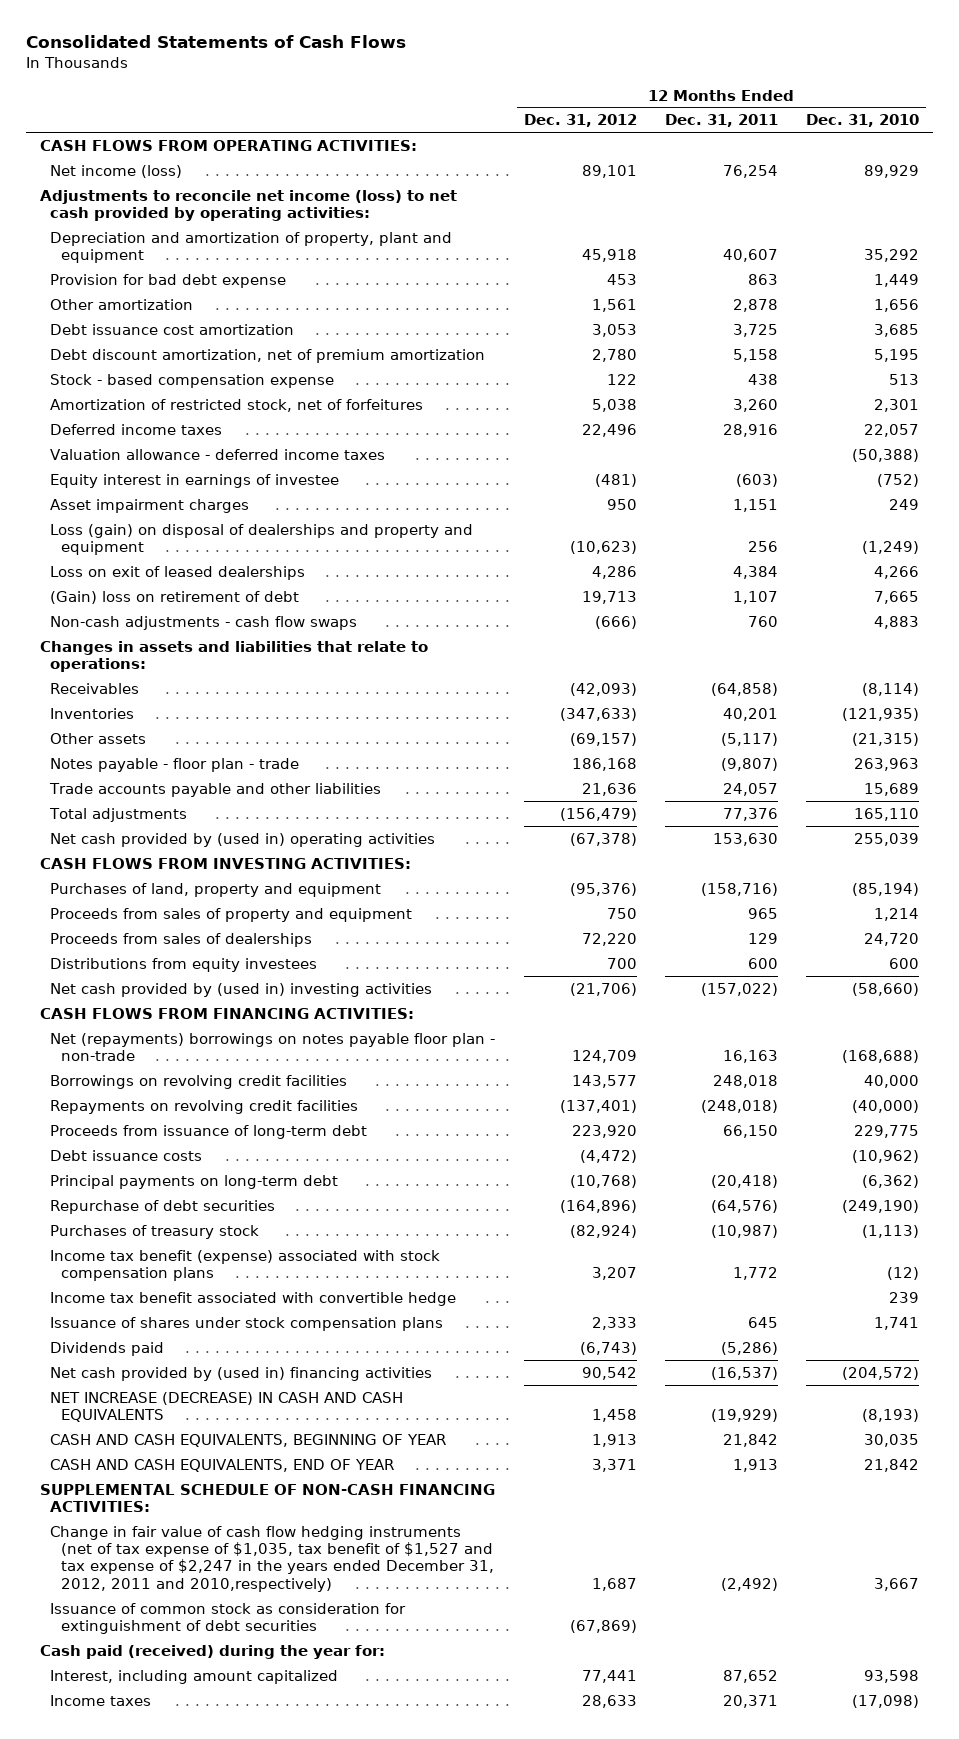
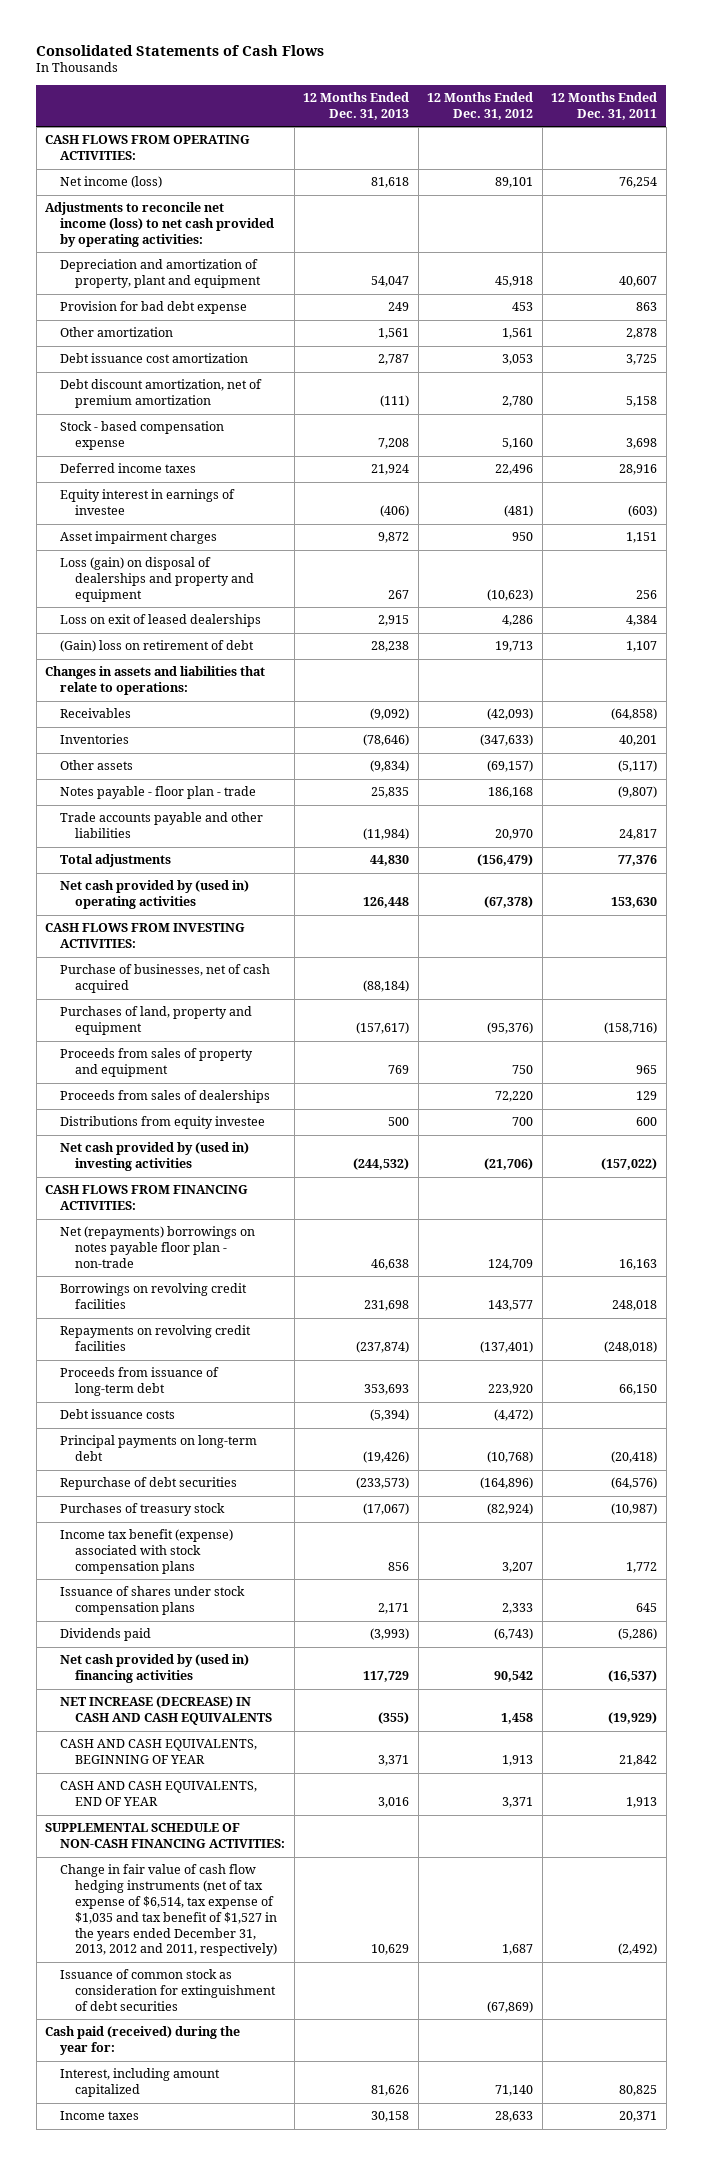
- | 12 Months Ended Dec. 31, 2012 | 12 Months Ended Dec. 31, 2011 | 12 Months Ended Dec. 31, 2010
+ | 12 Months Ended Dec. 31, 2013 | 12 Months Ended Dec. 31, 2012 | 12 Months Ended Dec. 31, 2011
- Stock - based compensation expense | 122 | 438 | 513
- Amortization of restricted stock, net of forfeitures | 5,038 | 3,260 | 2,301
+ Stock - based compensation expense | 7,208 | 5,160 | 3,698
- Valuation allowance - deferred income taxes | | | (50,388)
- Non-cash adjustments - cash flow swaps | (666) | 760 | 4,883
- Trade accounts payable and other liabilities | 21,636 | 24,057 | 15,689
+ Trade accounts payable and other liabilities | (11,984) | 20,970 | 24,817
+ Purchase of businesses, net of cash acquired | (88,184) | |
- Distributions from equity investees | 700 | 600 | 600
+ Distributions from equity investee | 500 | 700 | 600
- Income tax benefit associated with convertible hedge | | | 239
- Change in fair value of cash flow hedging instruments (net of tax expense of $1,035, tax benefit of $1,527 and tax expense of $2,247 in the years ended December 31, 2012, 2011 and 2010,respectively) | 1,687 | (2,492) | 3,667
+ Change in fair value of cash flow hedging instruments (net of tax expense of $6,514, tax expense of $1,035 and tax benefit of $1,527 in the years ended December 31, 2013, 2012 and 2011, respectively) | 10,629 | 1,687 | (2,492)
- Interest, including amount capitalized | 77,441 | 87,652 | 93,598
+ Interest, including amount capitalized | 81,626 | 71,140 | 80,825

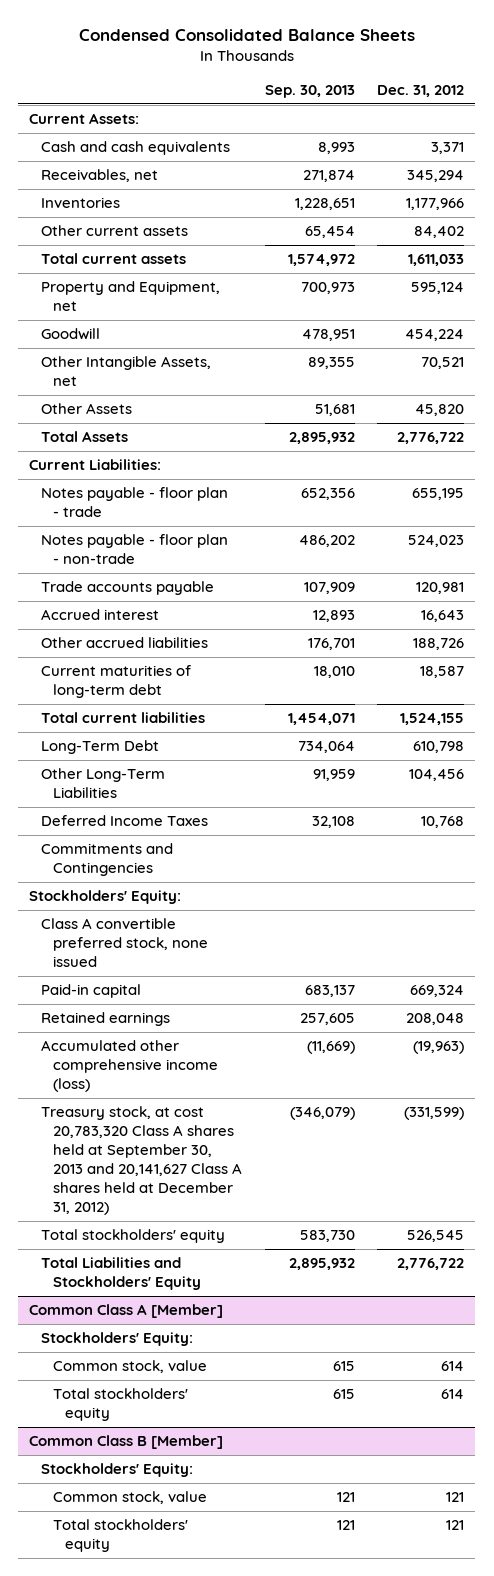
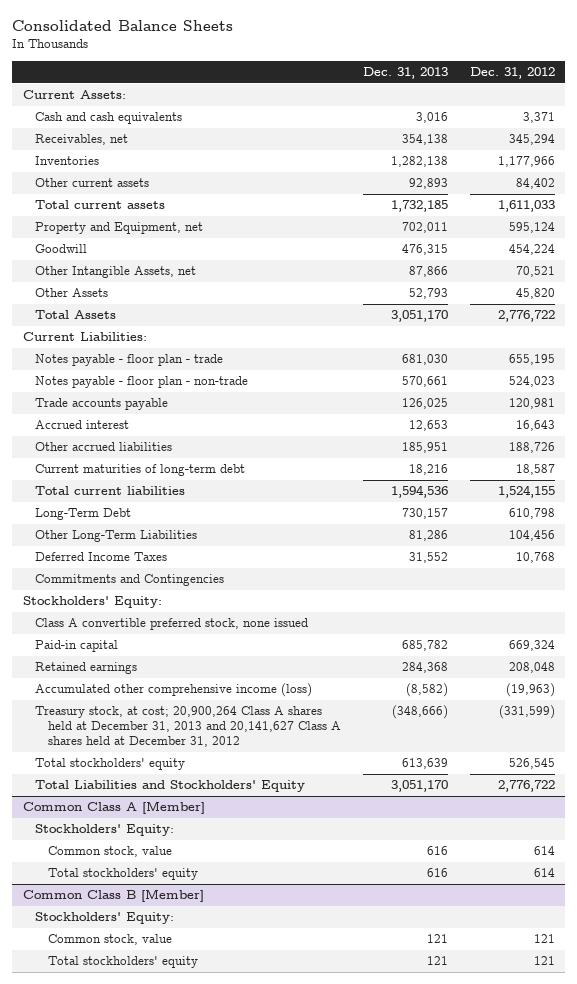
- Condensed Consolidated Balance Sheets
+ Consolidated Balance Sheets
- | Sep. 30, 2013 | Dec. 31, 2012
+ | Dec. 31, 2013 | Dec. 31, 2012
- Treasury stock, at cost 20,783,320 Class A shares held at September 30, 2013 and 20,141,627 Class A shares held at December 31, 2012) | (346,079) | (331,599)
+ Treasury stock, at cost; 20,900,264 Class A shares held at December 31, 2013 and 20,141,627 Class A shares held at December 31, 2012 | (348,666) | (331,599)

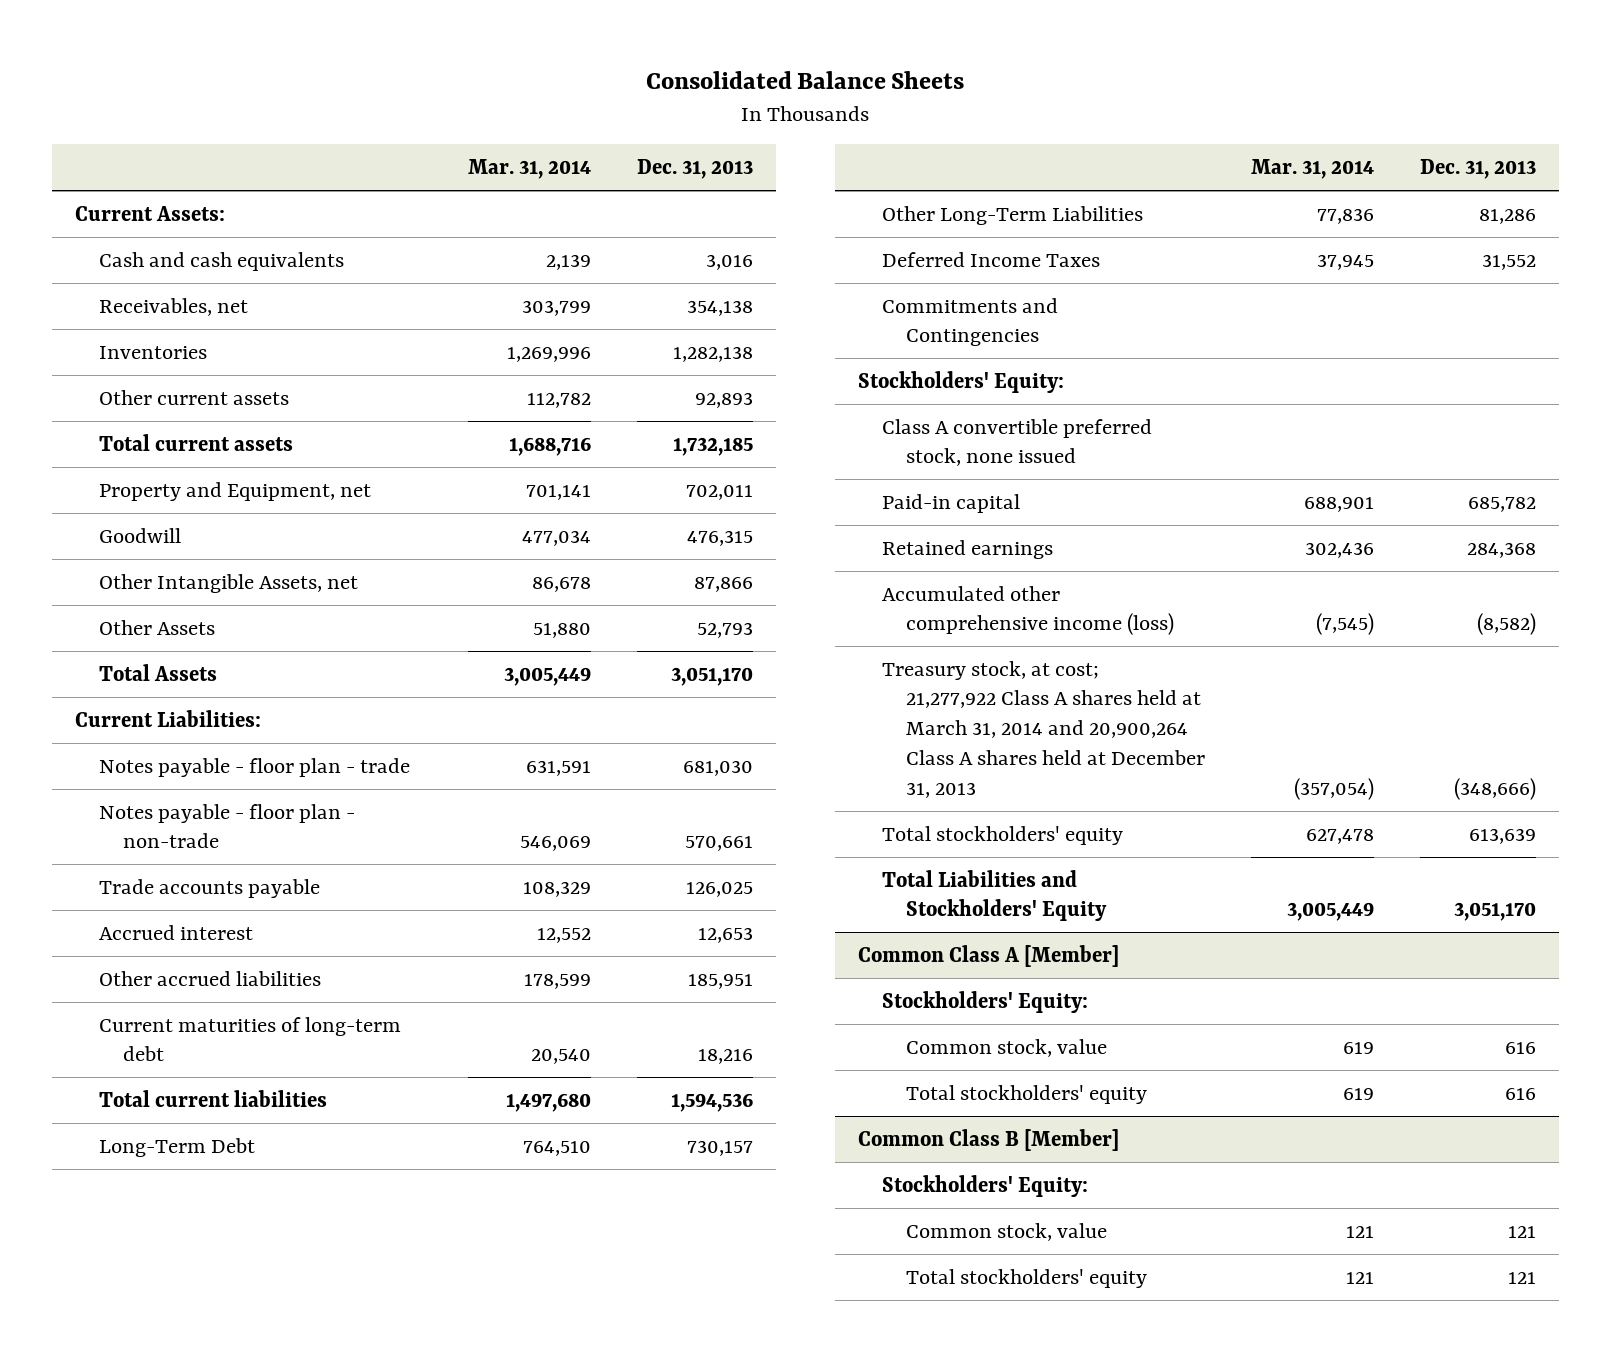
- | Dec. 31, 2013 | Dec. 31, 2012
+ | Mar. 31, 2014 | Dec. 31, 2013
- Treasury stock, at cost; 20,900,264 Class A shares held at December 31, 2013 and 20,141,627 Class A shares held at December 31, 2012 | (348,666) | (331,599)
+ Treasury stock, at cost; 21,277,922 Class A shares held at March 31, 2014 and 20,900,264 Class A shares held at December 31, 2013 | (357,054) | (348,666)

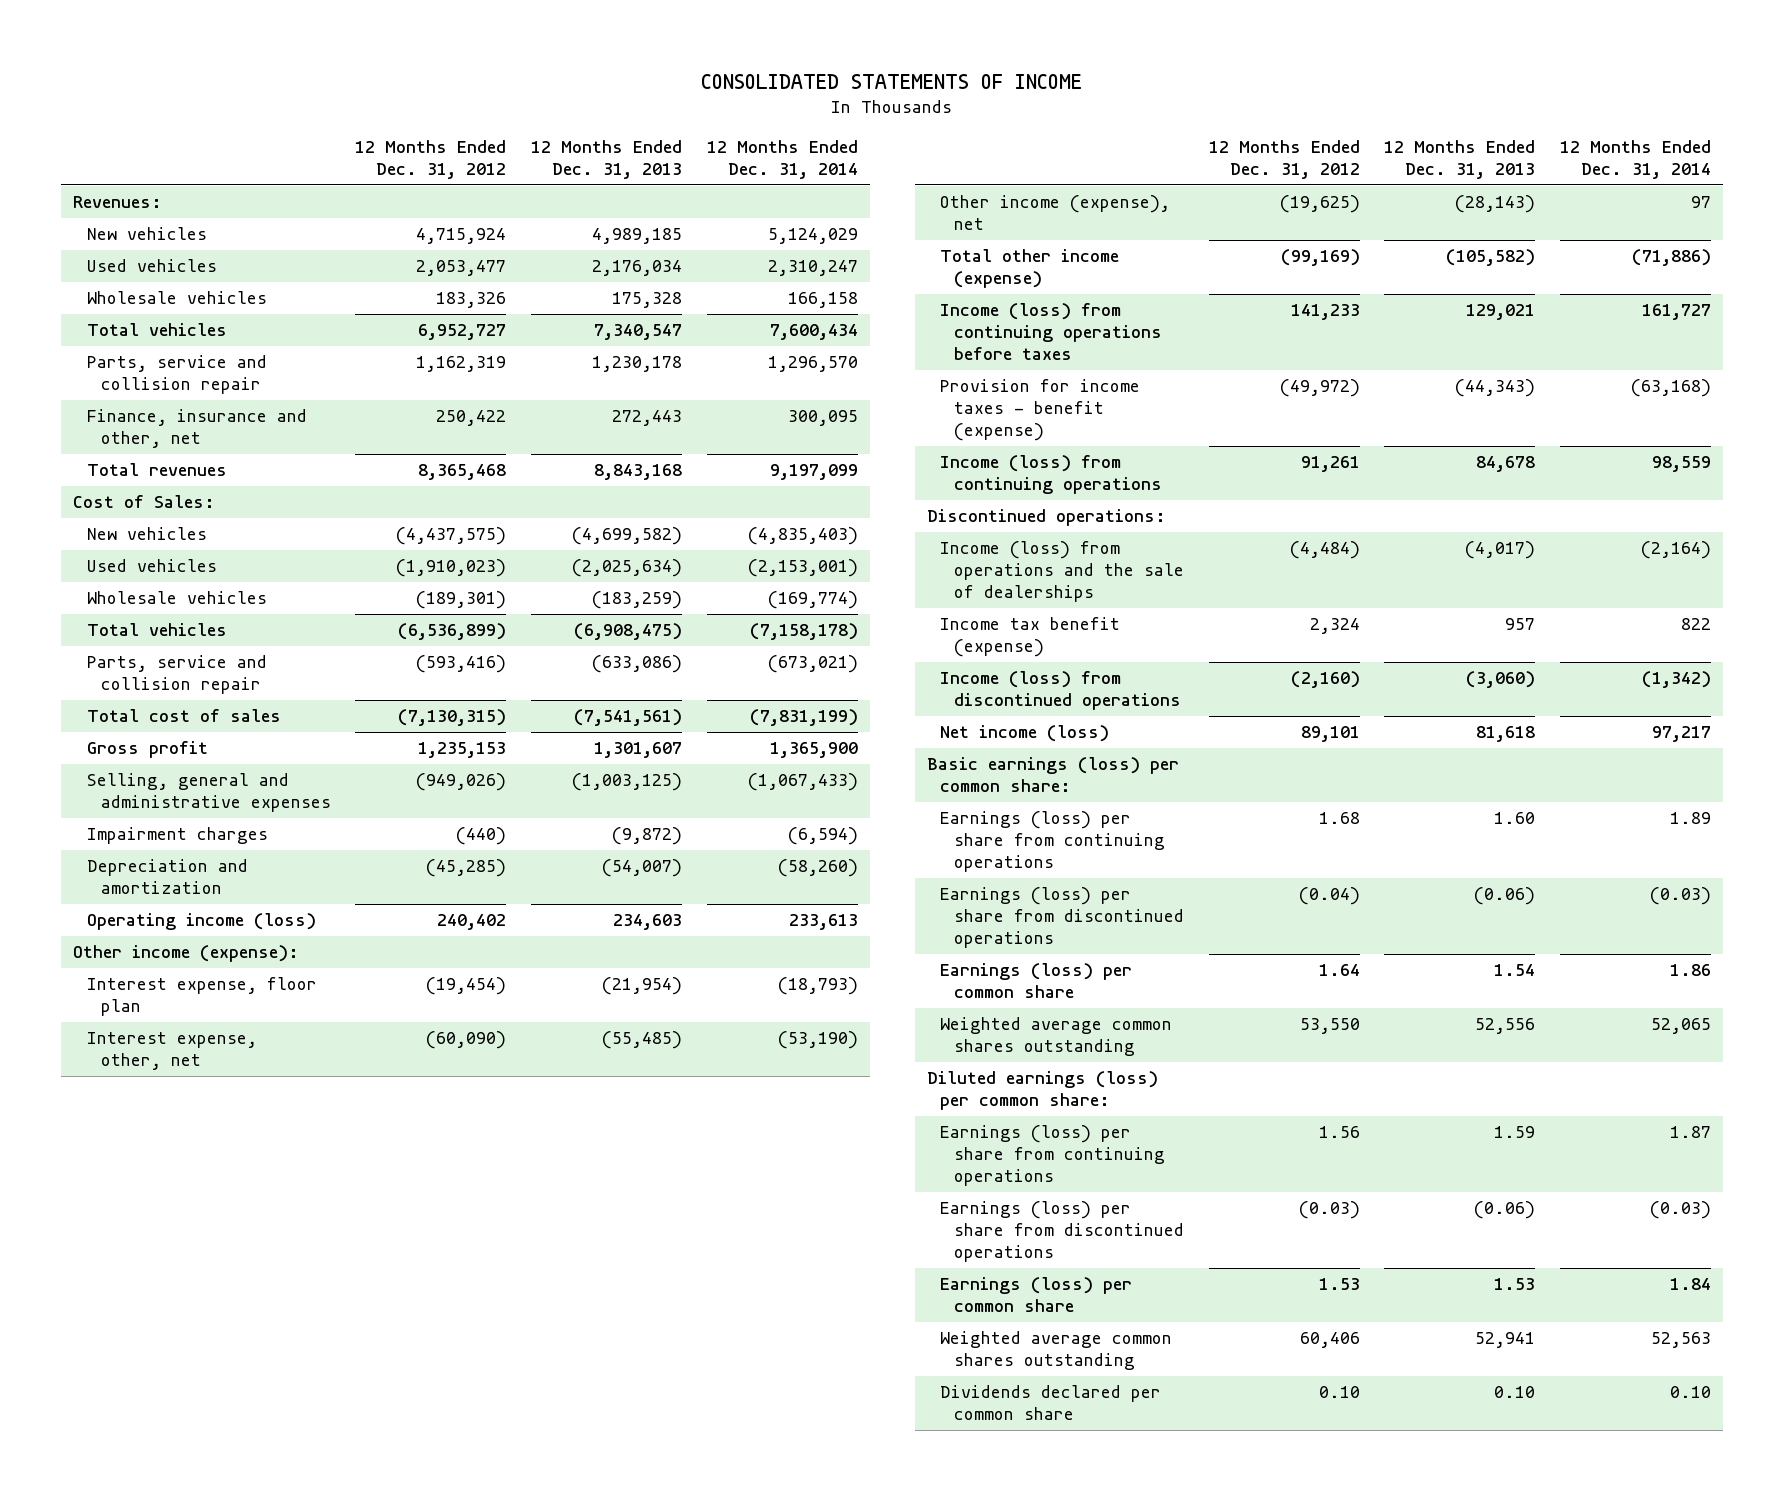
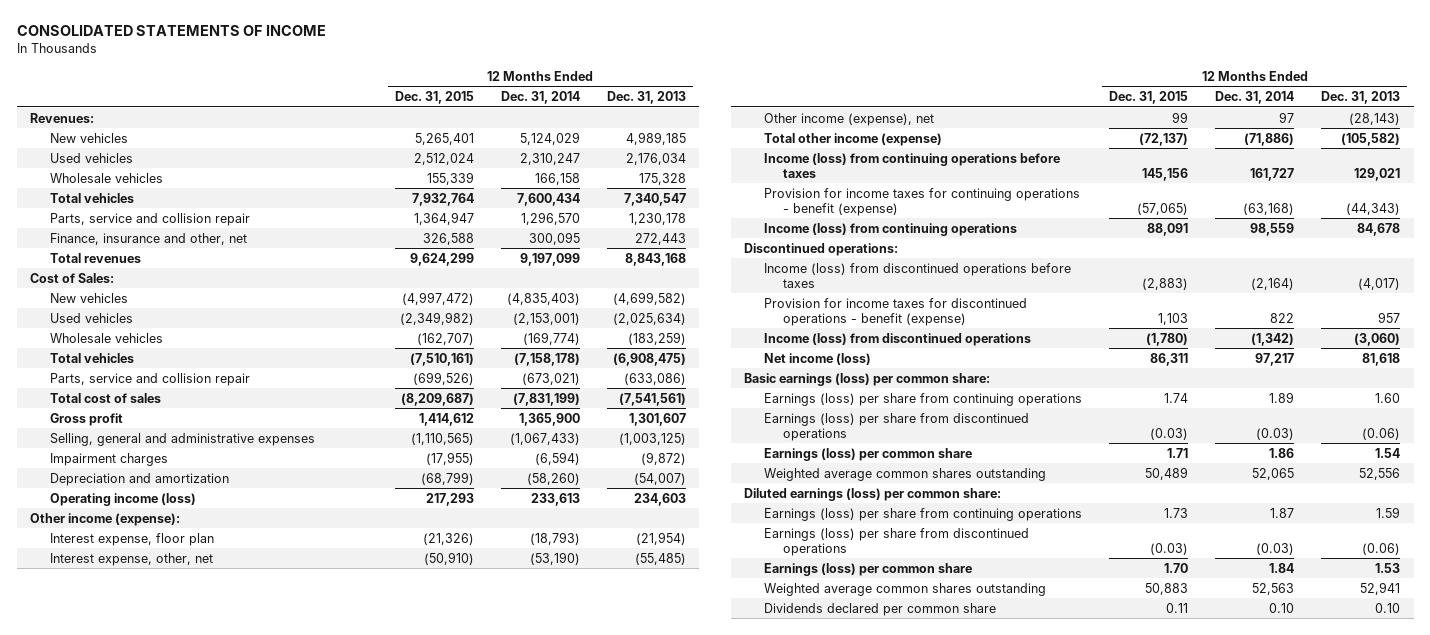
- | 12 Months Ended Dec. 31, 2012 | 12 Months Ended Dec. 31, 2013 | 12 Months Ended Dec. 31, 2014
+ | 12 Months Ended Dec. 31, 2015 | 12 Months Ended Dec. 31, 2014 | 12 Months Ended Dec. 31, 2013
- Provision for income taxes - benefit (expense) | (49,972) | (44,343) | (63,168)
+ Provision for income taxes for continuing operations - benefit (expense) | (57,065) | (63,168) | (44,343)
- Income (loss) from operations and the sale of dealerships | (4,484) | (4,017) | (2,164)
- Income tax benefit (expense) | 2,324 | 957 | 822
+ Income (loss) from discontinued operations before taxes | (2,883) | (2,164) | (4,017)
+ Provision for income taxes for discontinued operations - benefit (expense) | 1,103 | 822 | 957

